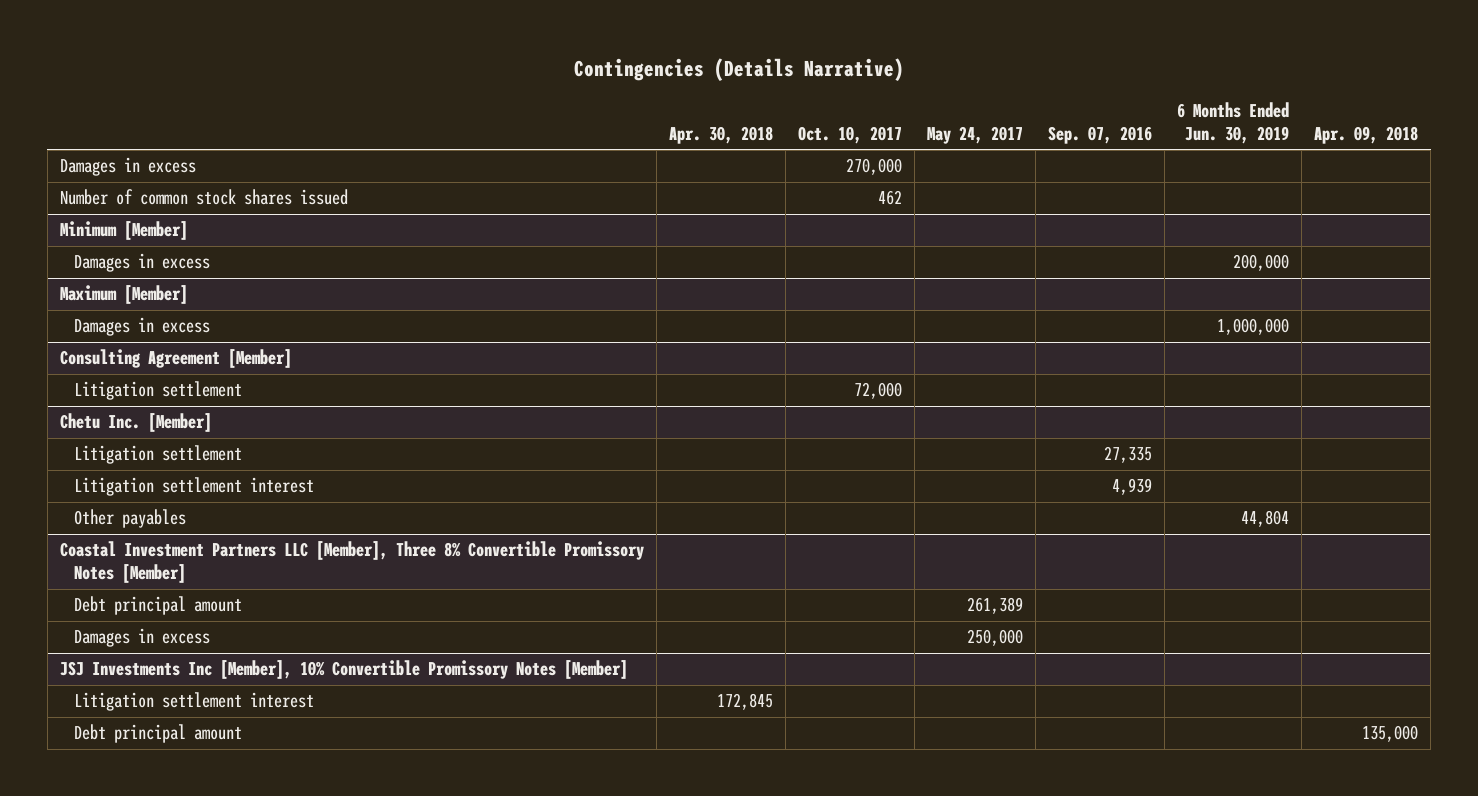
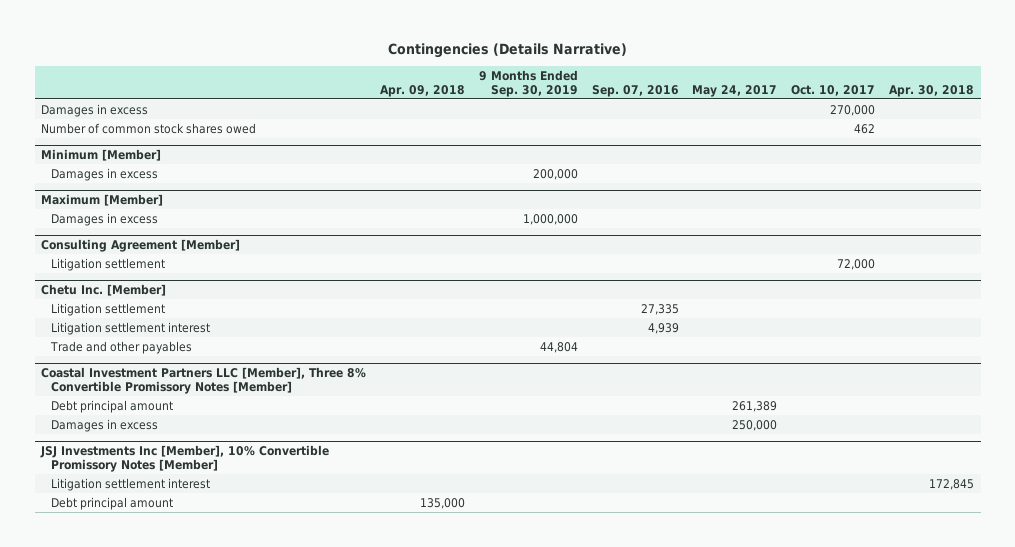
- | Apr. 30, 2018 | Oct. 10, 2017 | May 24, 2017 | Sep. 07, 2016 | 6 Months Ended Jun. 30, 2019 | Apr. 09, 2018
+ | Apr. 09, 2018 | 9 Months Ended Sep. 30, 2019 | Sep. 07, 2016 | May 24, 2017 | Oct. 10, 2017 | Apr. 30, 2018
- Number of common stock shares issued | | 462 | | | |
+ Number of common stock shares owed | | | | | 462 |
@ Chetu Inc. [Member]
- Other payables | | | | | 44,804 |
+ Trade and other payables | | 44,804 | | | |

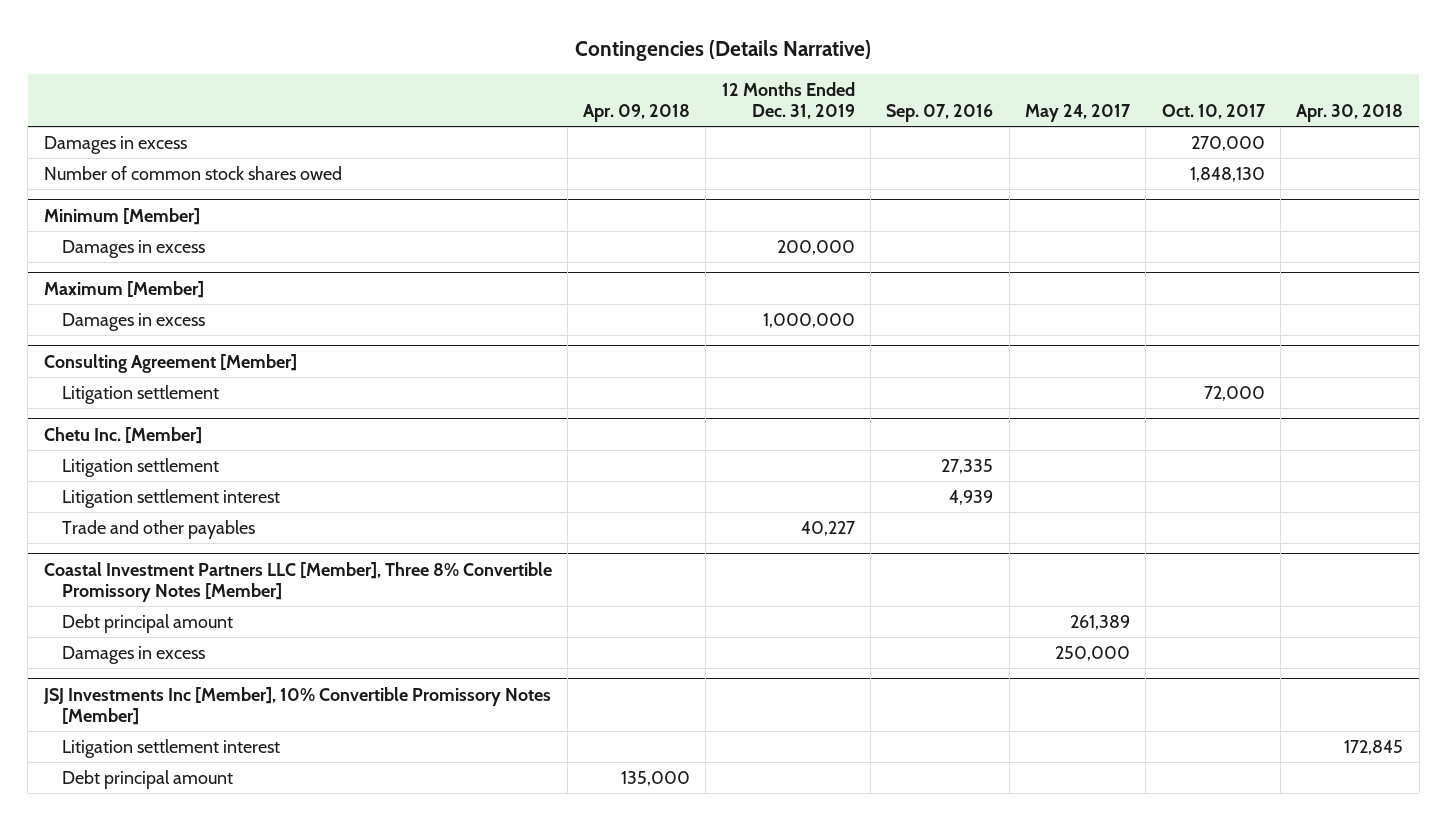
- | Apr. 09, 2018 | 9 Months Ended Sep. 30, 2019 | Sep. 07, 2016 | May 24, 2017 | Oct. 10, 2017 | Apr. 30, 2018
+ | Apr. 09, 2018 | 12 Months Ended Dec. 31, 2019 | Sep. 07, 2016 | May 24, 2017 | Oct. 10, 2017 | Apr. 30, 2018
- Number of common stock shares owed | | | | | 462 |
+ Number of common stock shares owed | | | | | 1,848,130 |

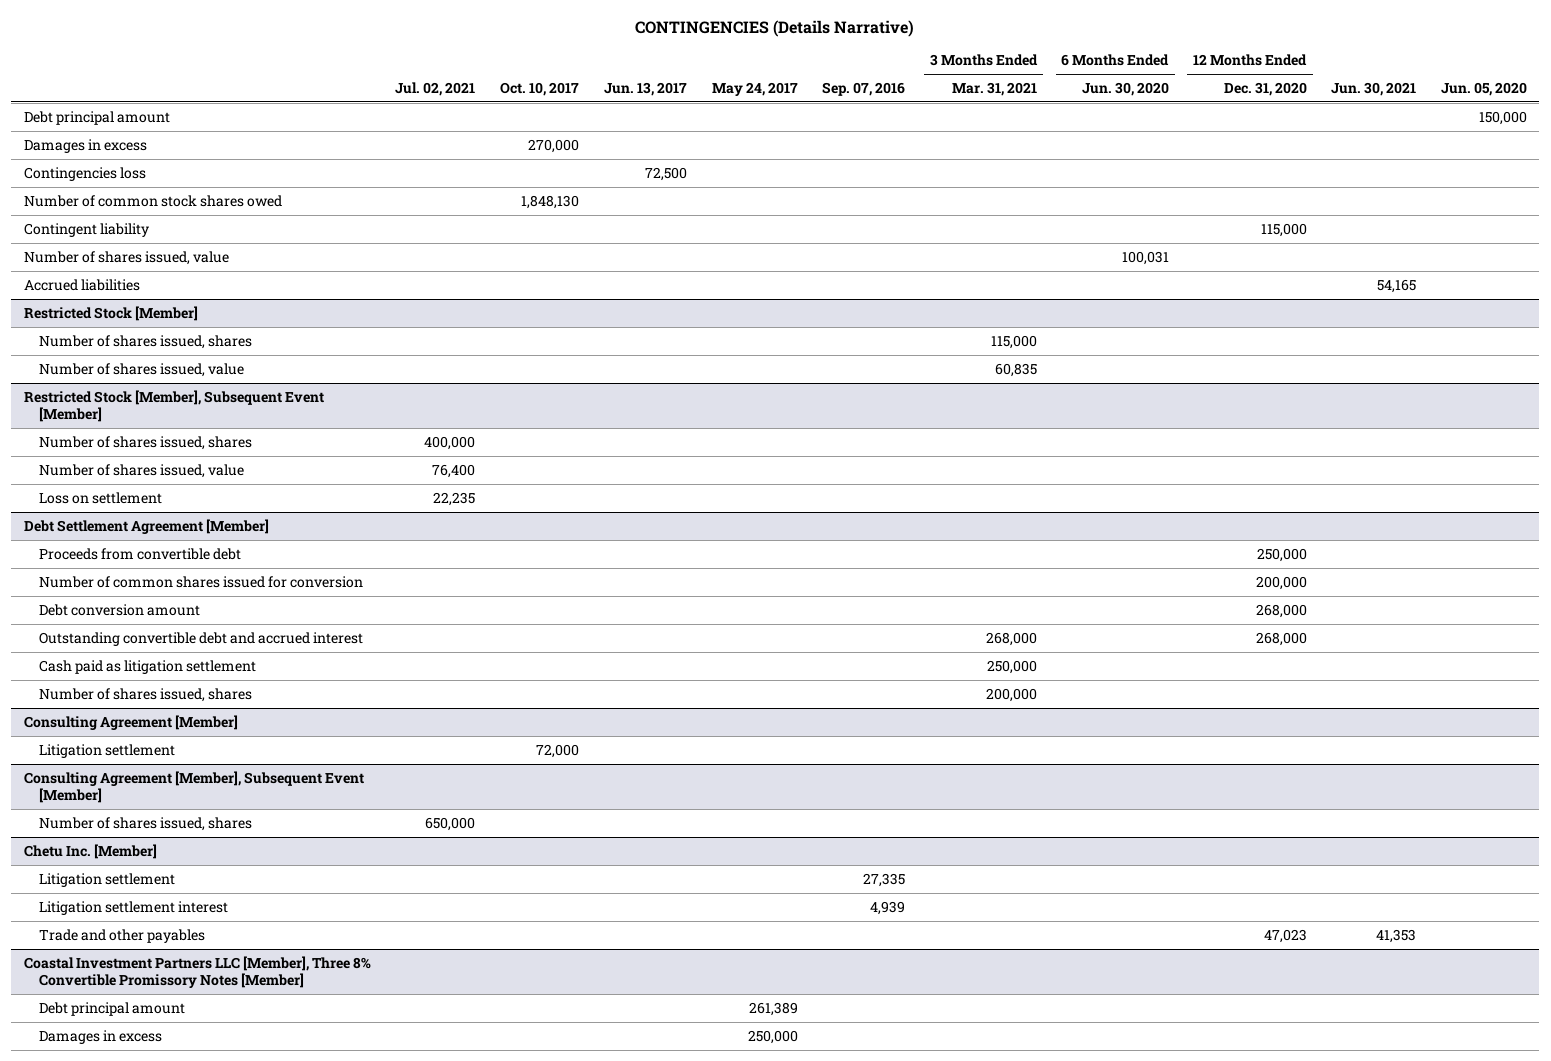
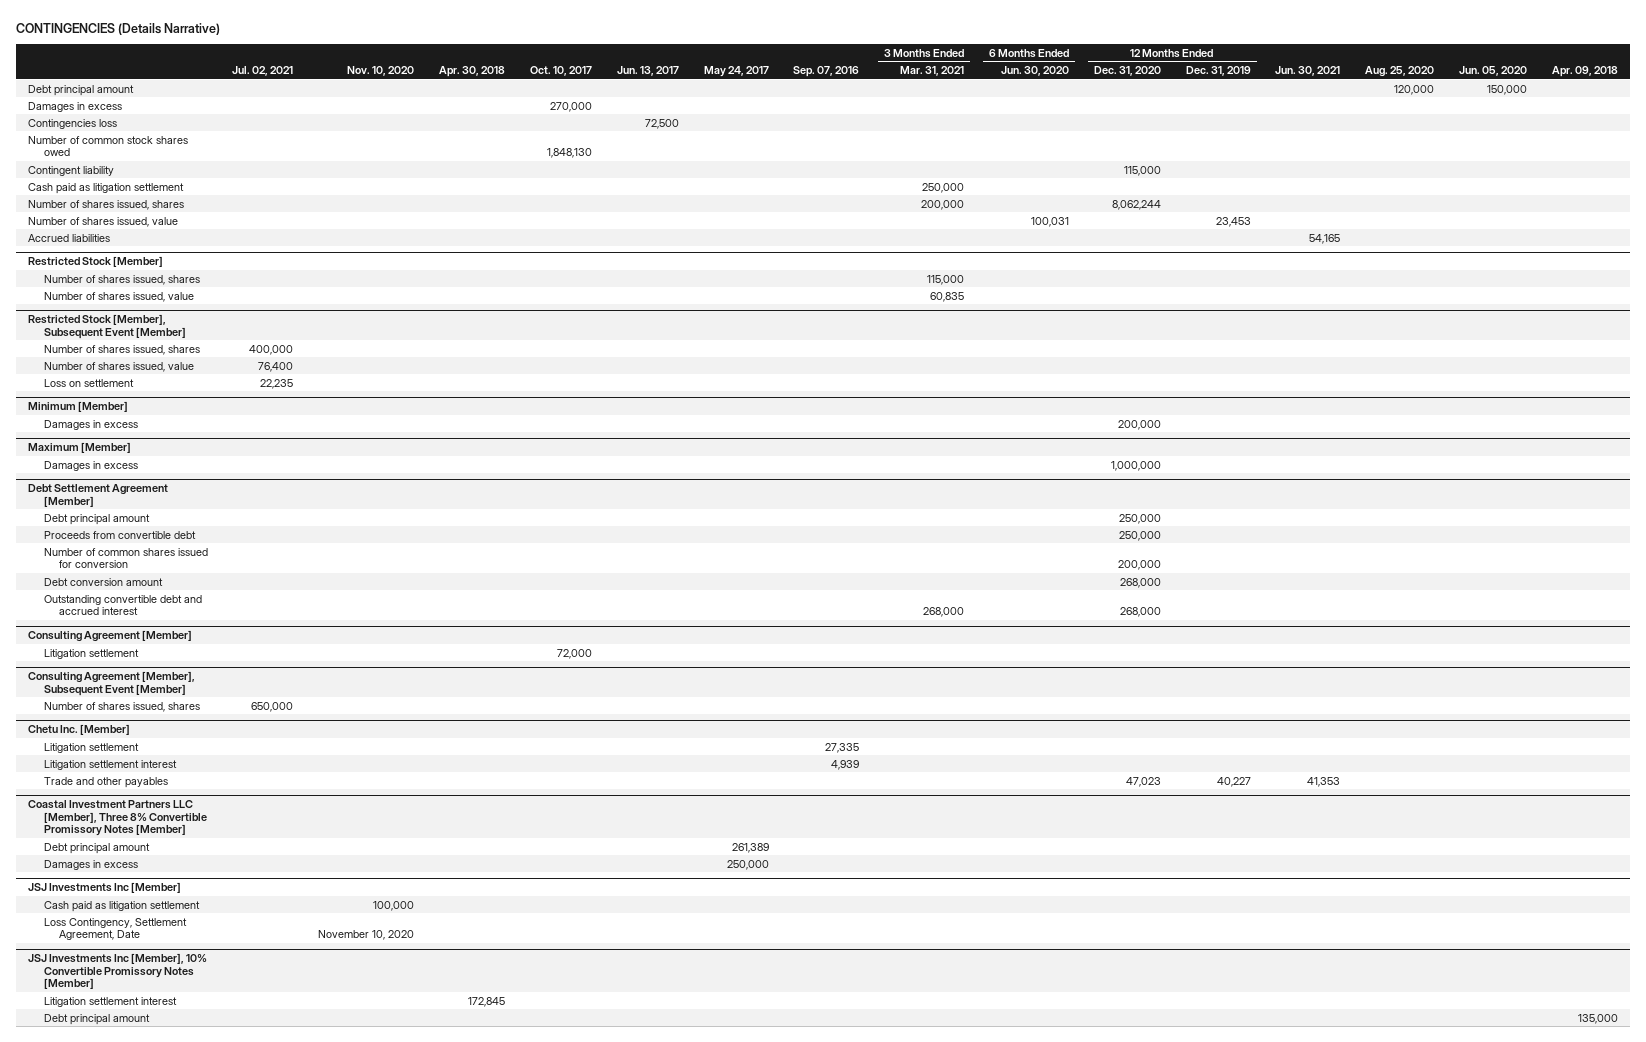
- | Jul. 02, 2021 | Oct. 10, 2017 | Jun. 13, 2017 | May 24, 2017 | Sep. 07, 2016 | 3 Months Ended Mar. 31, 2021 | 6 Months Ended Jun. 30, 2020 | 12 Months Ended Dec. 31, 2020 | Jun. 30, 2021 | Jun. 05, 2020
+ | Jul. 02, 2021 | Nov. 10, 2020 | Apr. 30, 2018 | Oct. 10, 2017 | Jun. 13, 2017 | May 24, 2017 | Sep. 07, 2016 | 3 Months Ended Mar. 31, 2021 | 6 Months Ended Jun. 30, 2020 | 12 Months Ended Dec. 31, 2020 | 12 Months Ended Dec. 31, 2019 | Jun. 30, 2021 | Aug. 25, 2020 | Jun. 05, 2020 | Apr. 09, 2018
+ Cash paid as litigation settlement | | | | | | | | 250,000 | | | | | | |
+ Number of shares issued, shares | | | | | | | | 200,000 | | 8,062,244 | | | | |
+ Minimum [Member]
+ Damages in excess | | | | | | | | | | 200,000 | | | | |
+ Maximum [Member]
+ Damages in excess | | | | | | | | | | 1,000,000 | | | | |
@ Debt Settlement Agreement [Member]
+ Debt principal amount | | | | | | | | | | 250,000 | | | | |
- Cash paid as litigation settlement | | | | | | 250,000 | | | |
- Number of shares issued, shares | | | | | | 200,000 | | | |
+ JSJ Investments Inc [Member]
+ Cash paid as litigation settlement | | 100,000 | | | | | | | | | | | | |
+ Loss Contingency, Settlement Agreement, Date | | November 10, 2020 | | | | | | | | | | | | |
+ JSJ Investments Inc [Member], 10% Convertible Promissory Notes [Member]
+ Litigation settlement interest | | | 172,845 | | | | | | | | | | | |
+ Debt principal amount | | | | | | | | | | | | | | | 135,000

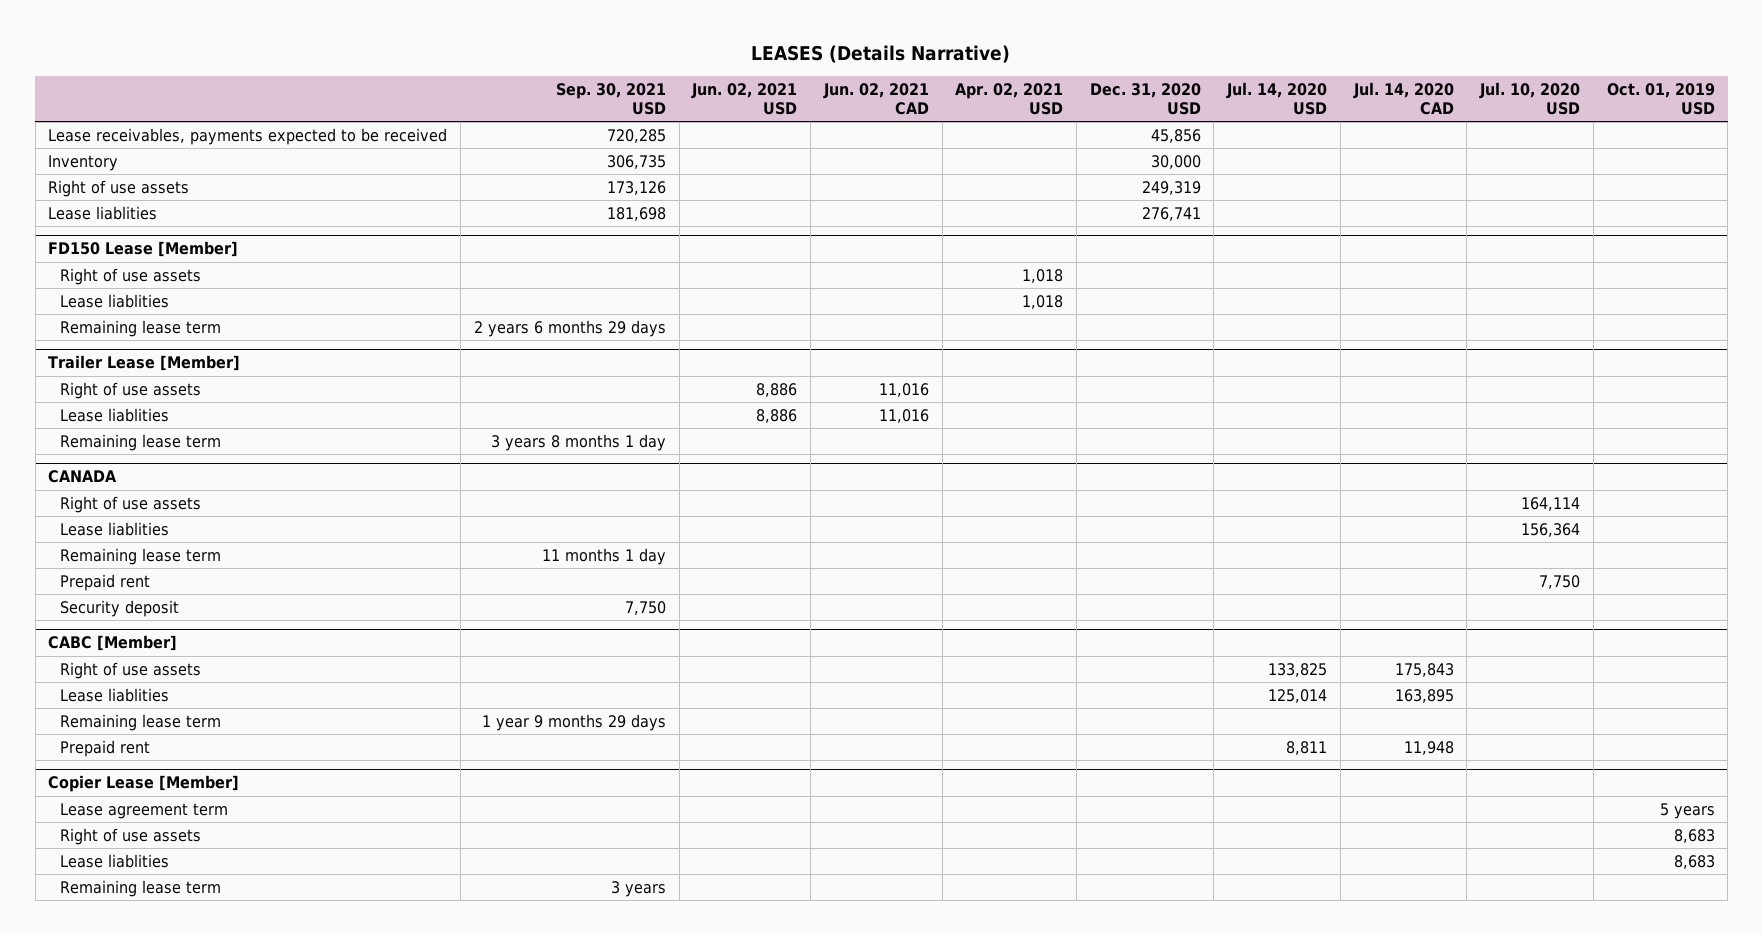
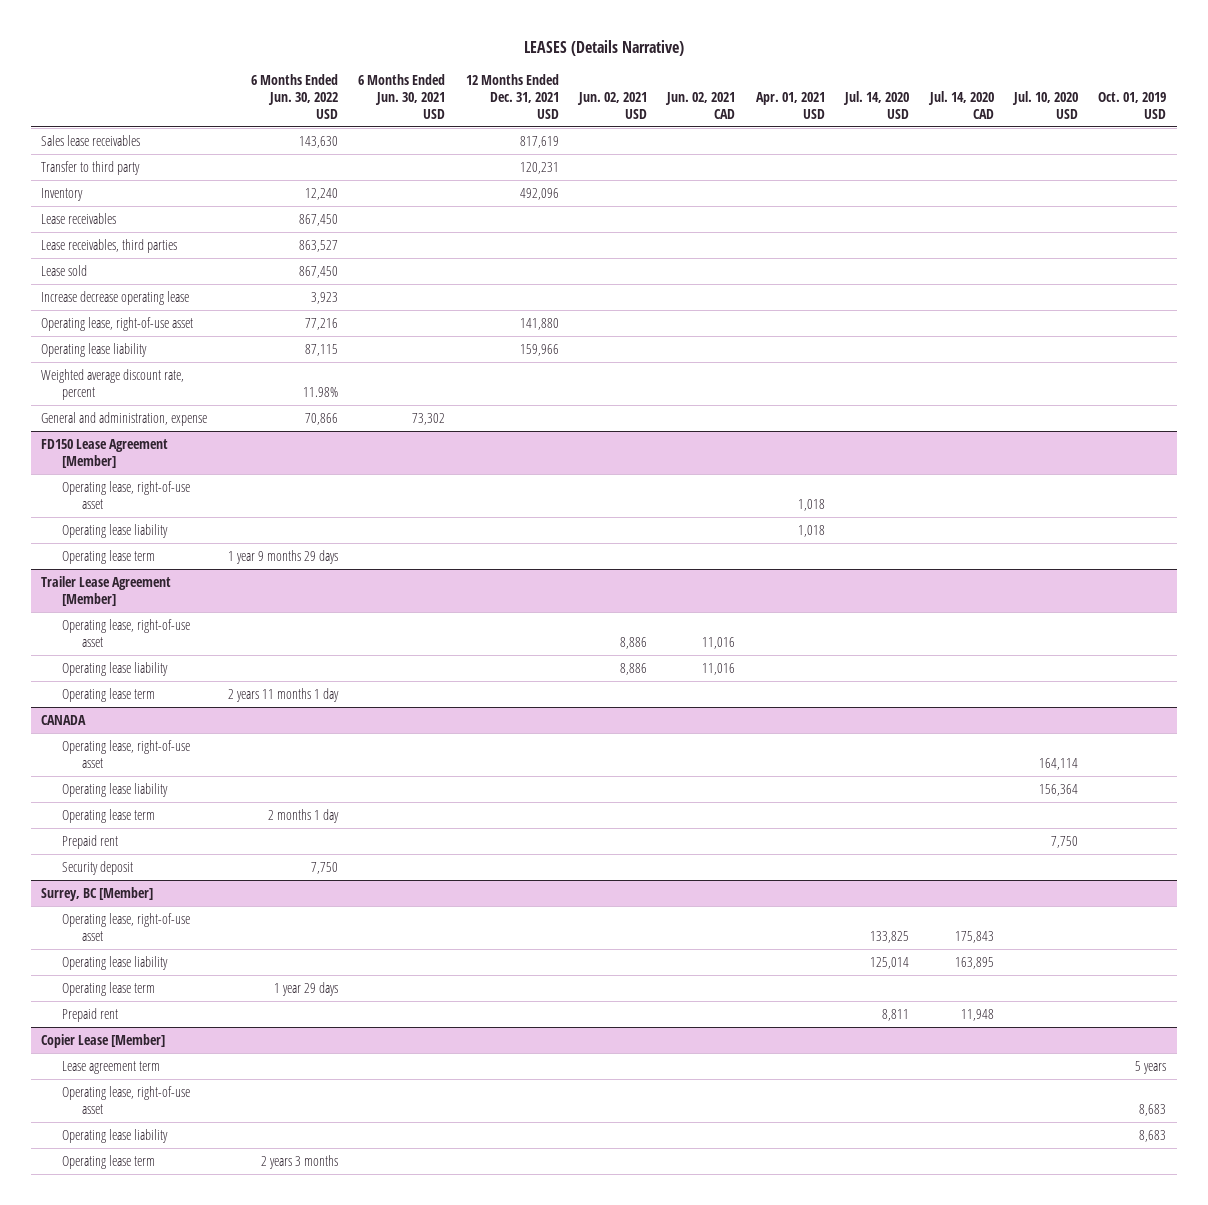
- | Sep. 30, 2021 USD | Jun. 02, 2021 USD | Jun. 02, 2021 CAD | Apr. 02, 2021 USD | Dec. 31, 2020 USD | Jul. 14, 2020 USD | Jul. 14, 2020 CAD | Jul. 10, 2020 USD | Oct. 01, 2019 USD
+ | 6 Months Ended Jun. 30, 2022 USD | 6 Months Ended Jun. 30, 2021 USD | 12 Months Ended Dec. 31, 2021 USD | Jun. 02, 2021 USD | Jun. 02, 2021 CAD | Apr. 01, 2021 USD | Jul. 14, 2020 USD | Jul. 14, 2020 CAD | Jul. 10, 2020 USD | Oct. 01, 2019 USD
- Lease receivables, payments expected to be received | 720,285 | | | | 45,856 | | | |
+ Sales lease receivables | 143,630 | | 817,619 | | | | | | |
+ Transfer to third party | | | 120,231 | | | | | | |
- Right of use assets | 173,126 | | | | 249,319 | | | |
- Lease liablities | 181,698 | | | | 276,741 | | | |
- FD150 Lease [Member]
- Right of use assets | | | | 1,018 | | | | |
- Lease liablities | | | | 1,018 | | | | |
- Remaining lease term | 2 years 6 months 29 days | | | | | | | |
- Trailer Lease [Member]
- Right of use assets | | 8,886 | 11,016 | | | | | |
- Lease liablities | | 8,886 | 11,016 | | | | | |
- Remaining lease term | 3 years 8 months 1 day | | | | | | | |
+ Lease receivables | 867,450 | | | | | | | | |
+ Lease receivables, third parties | 863,527 | | | | | | | | |
+ Lease sold | 867,450 | | | | | | | | |
+ Increase decrease operating lease | 3,923 | | | | | | | | |
+ Operating lease, right-of-use asset | 77,216 | | 141,880 | | | | | | |
+ Operating lease liability | 87,115 | | 159,966 | | | | | | |
+ Weighted average discount rate, percent | 11.98% | | | | | | | | |
+ General and administration, expense | 70,866 | 73,302 | | | | | | | |
+ FD150 Lease Agreement [Member]
+ Operating lease, right-of-use asset | | | | | | 1,018 | | | |
+ Operating lease liability | | | | | | 1,018 | | | |
+ Operating lease term | 1 year 9 months 29 days | | | | | | | | |
+ Trailer Lease Agreement [Member]
+ Operating lease, right-of-use asset | | | | 8,886 | 11,016 | | | | |
+ Operating lease liability | | | | 8,886 | 11,016 | | | | |
+ Operating lease term | 2 years 11 months 1 day | | | | | | | | |
@ CANADA
- Right of use assets | | | | | | | | 164,114 |
- Lease liablities | | | | | | | | 156,364 |
- Remaining lease term | 11 months 1 day | | | | | | | |
+ Operating lease, right-of-use asset | | | | | | | | | 164,114 |
+ Operating lease liability | | | | | | | | | 156,364 |
+ Operating lease term | 2 months 1 day | | | | | | | | |
- CABC [Member]
- Right of use assets | | | | | | 133,825 | 175,843 | |
- Lease liablities | | | | | | 125,014 | 163,895 | |
- Remaining lease term | 1 year 9 months 29 days | | | | | | | |
+ Surrey, BC [Member]
+ Operating lease, right-of-use asset | | | | | | | 133,825 | 175,843 | |
+ Operating lease liability | | | | | | | 125,014 | 163,895 | |
+ Operating lease term | 1 year 29 days | | | | | | | | |
@ Copier Lease [Member]
- Right of use assets | | | | | | | | | 8,683
- Lease liablities | | | | | | | | | 8,683
- Remaining lease term | 3 years | | | | | | | |
+ Operating lease, right-of-use asset | | | | | | | | | | 8,683
+ Operating lease liability | | | | | | | | | | 8,683
+ Operating lease term | 2 years 3 months | | | | | | | | |

